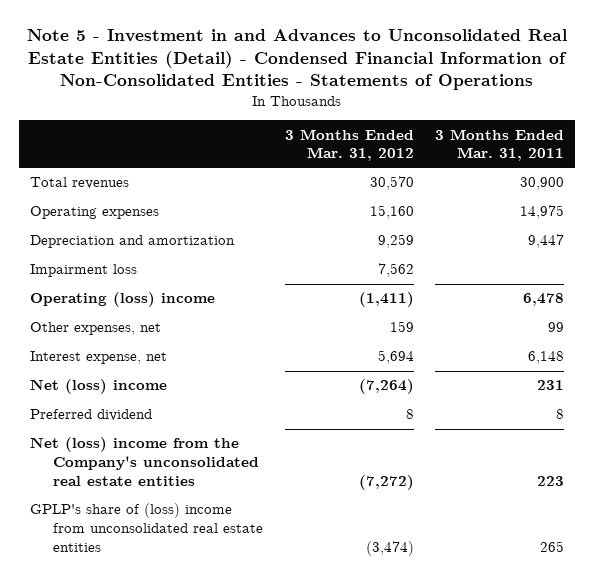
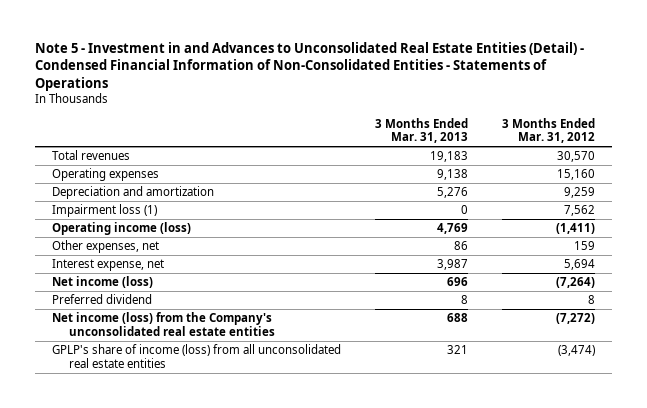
- | 3 Months Ended Mar. 31, 2012 | 3 Months Ended Mar. 31, 2011
+ | 3 Months Ended Mar. 31, 2013 | 3 Months Ended Mar. 31, 2012
- Impairment loss | 7,562 |
- Operating (loss) income | (1,411) | 6,478
+ Impairment loss (1) | 0 | 7,562
+ Operating income (loss) | 4,769 | (1,411)
- Net (loss) income | (7,264) | 231
+ Net income (loss) | 696 | (7,264)
- Net (loss) income from the Company's unconsolidated real estate entities | (7,272) | 223
- GPLP's share of (loss) income from unconsolidated real estate entities | (3,474) | 265
+ Net income (loss) from the Company's unconsolidated real estate entities | 688 | (7,272)
+ GPLP's share of income (loss) from all unconsolidated real estate entities | 321 | (3,474)

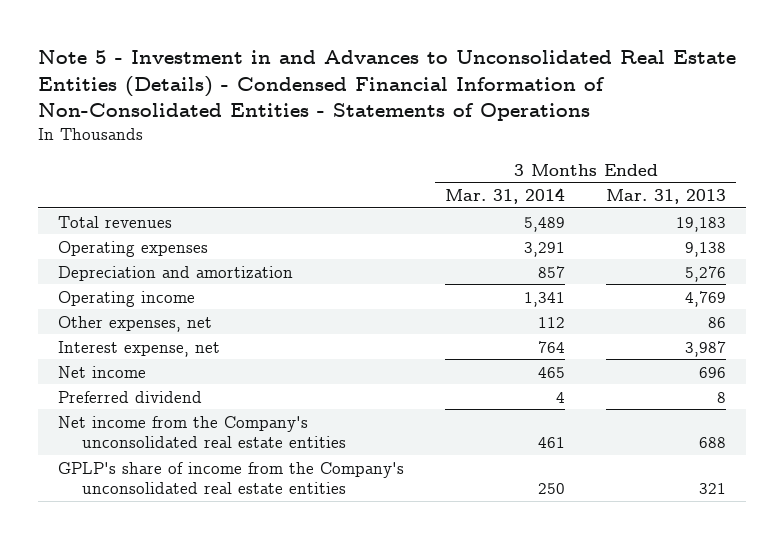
- Note 5 - Investment in and Advances to Unconsolidated Real Estate Entities (Detail) - Condensed Financial Information of Non-Consolidated Entities - Statements of Operations
+ Note 5 - Investment in and Advances to Unconsolidated Real Estate Entities (Details) - Condensed Financial Information of Non-Consolidated Entities - Statements of Operations
- | 3 Months Ended Mar. 31, 2013 | 3 Months Ended Mar. 31, 2012
+ | 3 Months Ended Mar. 31, 2014 | 3 Months Ended Mar. 31, 2013
- Impairment loss (1) | 0 | 7,562
- Operating income (loss) | 4,769 | (1,411)
+ Operating income | 1,341 | 4,769
- Net income (loss) | 696 | (7,264)
+ Net income | 465 | 696
- Net income (loss) from the Company's unconsolidated real estate entities | 688 | (7,272)
- GPLP's share of income (loss) from all unconsolidated real estate entities | 321 | (3,474)
+ Net income from the Company's unconsolidated real estate entities | 461 | 688
+ GPLP's share of income from the Company's unconsolidated real estate entities | 250 | 321

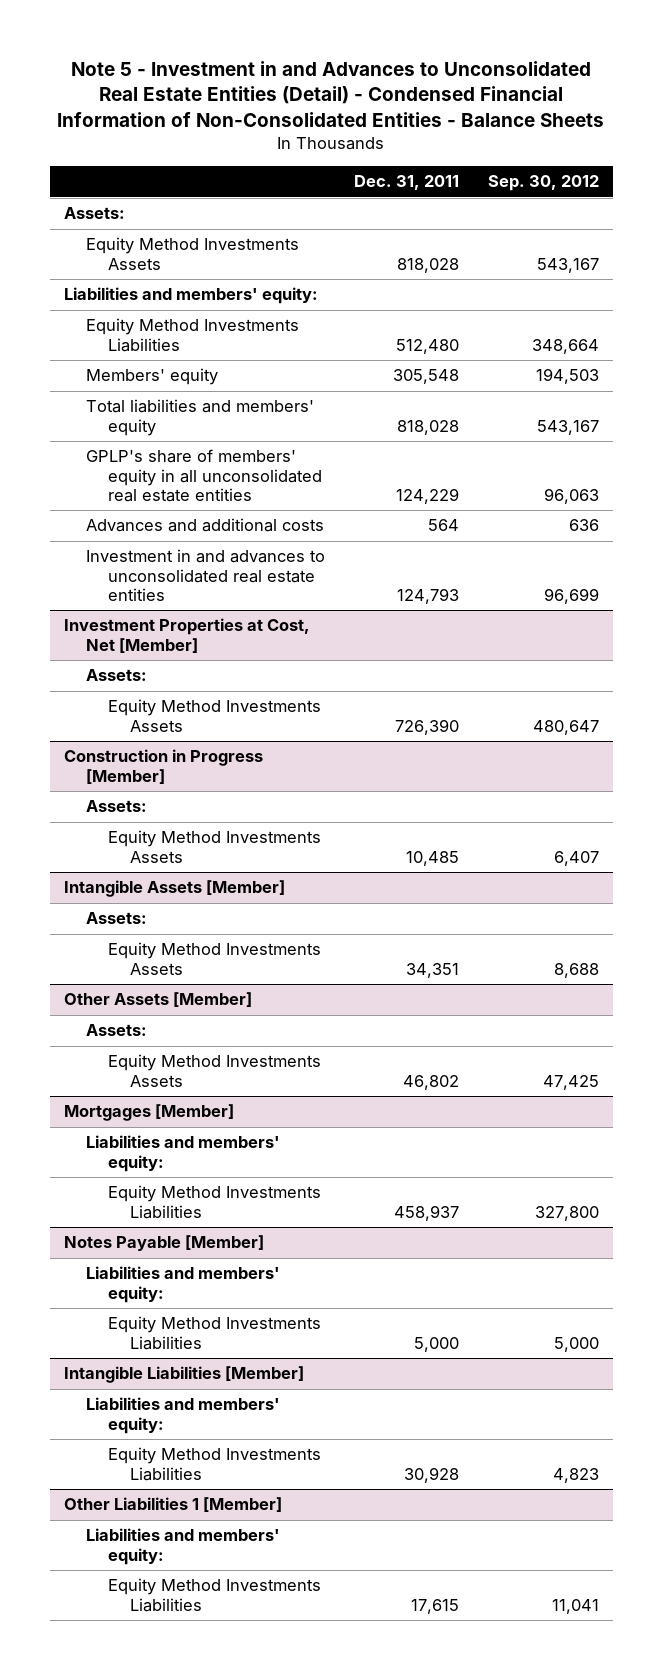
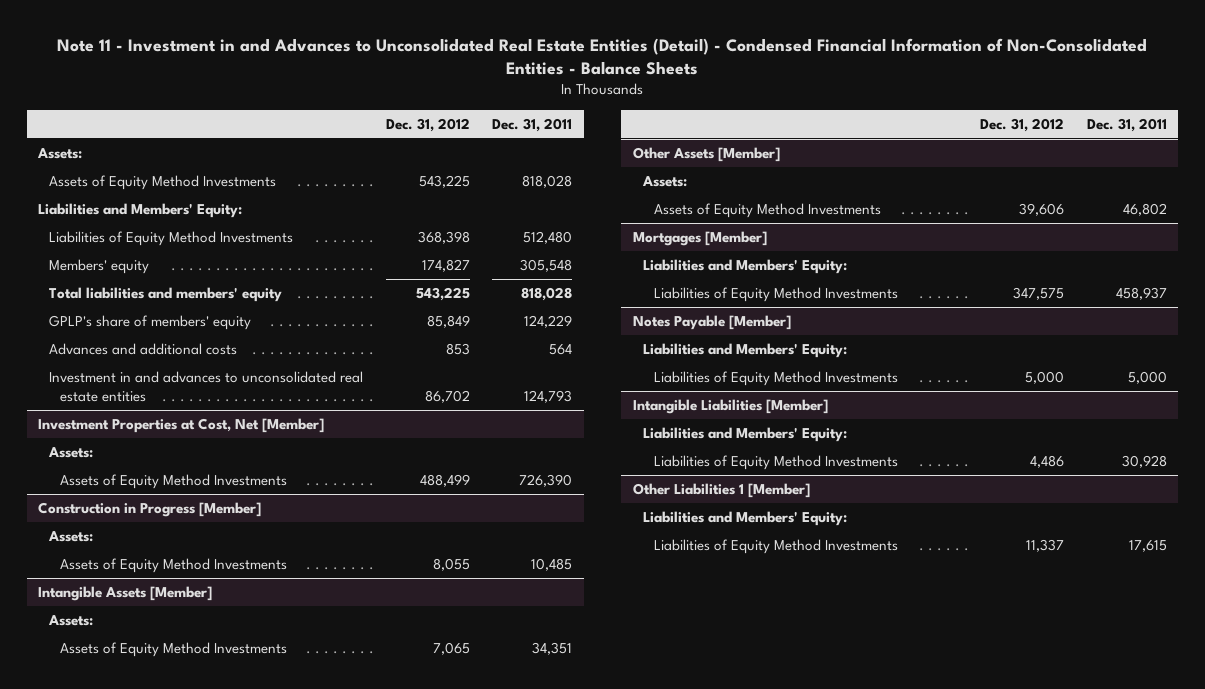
- Note 5 - Investment in and Advances to Unconsolidated Real Estate Entities (Detail) - Condensed Financial Information of Non-Consolidated Entities - Balance Sheets
+ Note 11 - Investment in and Advances to Unconsolidated Real Estate Entities (Detail) - Condensed Financial Information of Non-Consolidated Entities - Balance Sheets
- | Dec. 31, 2011 | Sep. 30, 2012
+ | Dec. 31, 2012 | Dec. 31, 2011
- Equity Method Investments Assets | 818,028 | 543,167
- Liabilities and members' equity:
- Equity Method Investments Liabilities | 512,480 | 348,664
+ Assets of Equity Method Investments | 543,225 | 818,028
+ Liabilities and Members' Equity:
+ Liabilities of Equity Method Investments | 368,398 | 512,480
- GPLP's share of members' equity in all unconsolidated real estate entities | 124,229 | 96,063
+ GPLP's share of members' equity | 85,849 | 124,229
@ Investment Properties at Cost, Net [Member]
- Equity Method Investments Assets | 726,390 | 480,647
+ Assets of Equity Method Investments | 488,499 | 726,390
@ Construction in Progress [Member]
- Equity Method Investments Assets | 10,485 | 6,407
+ Assets of Equity Method Investments | 8,055 | 10,485
@ Intangible Assets [Member]
- Equity Method Investments Assets | 34,351 | 8,688
+ Assets of Equity Method Investments | 7,065 | 34,351
@ Other Assets [Member]
- Equity Method Investments Assets | 46,802 | 47,425
+ Assets of Equity Method Investments | 39,606 | 46,802
@ Mortgages [Member]
- Liabilities and members' equity:
- Equity Method Investments Liabilities | 458,937 | 327,800
+ Liabilities and Members' Equity:
+ Liabilities of Equity Method Investments | 347,575 | 458,937
@ Notes Payable [Member]
- Liabilities and members' equity:
- Equity Method Investments Liabilities | 5,000 | 5,000
+ Liabilities and Members' Equity:
+ Liabilities of Equity Method Investments | 5,000 | 5,000
@ Intangible Liabilities [Member]
- Liabilities and members' equity:
- Equity Method Investments Liabilities | 30,928 | 4,823
+ Liabilities and Members' Equity:
+ Liabilities of Equity Method Investments | 4,486 | 30,928
@ Other Liabilities 1 [Member]
- Liabilities and members' equity:
- Equity Method Investments Liabilities | 17,615 | 11,041
+ Liabilities and Members' Equity:
+ Liabilities of Equity Method Investments | 11,337 | 17,615

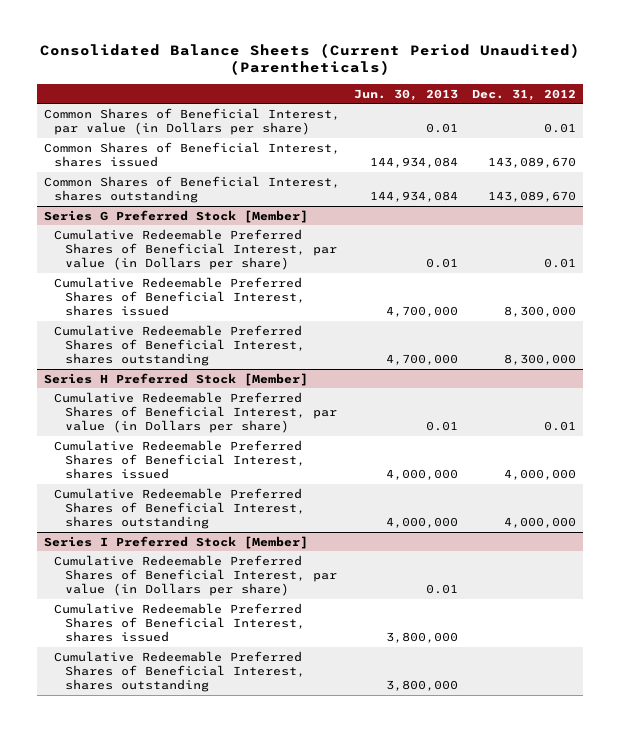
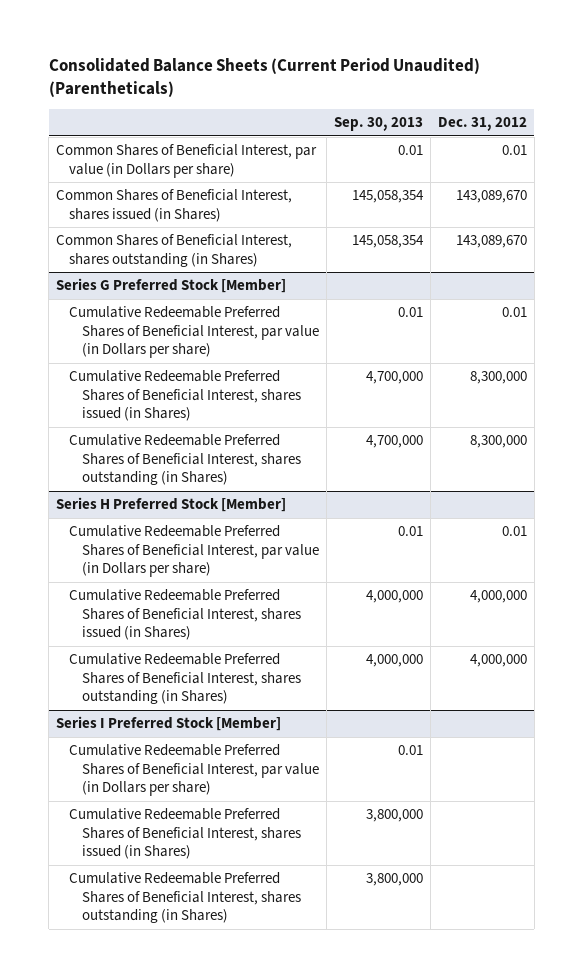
- | Jun. 30, 2013 | Dec. 31, 2012
+ | Sep. 30, 2013 | Dec. 31, 2012
- Common Shares of Beneficial Interest, shares issued | 144,934,084 | 143,089,670
- Common Shares of Beneficial Interest, shares outstanding | 144,934,084 | 143,089,670
+ Common Shares of Beneficial Interest, shares issued (in Shares) | 145,058,354 | 143,089,670
+ Common Shares of Beneficial Interest, shares outstanding (in Shares) | 145,058,354 | 143,089,670
@ Series G Preferred Stock [Member]
- Cumulative Redeemable Preferred Shares of Beneficial Interest, shares issued | 4,700,000 | 8,300,000
- Cumulative Redeemable Preferred Shares of Beneficial Interest, shares outstanding | 4,700,000 | 8,300,000
+ Cumulative Redeemable Preferred Shares of Beneficial Interest, shares issued (in Shares) | 4,700,000 | 8,300,000
+ Cumulative Redeemable Preferred Shares of Beneficial Interest, shares outstanding (in Shares) | 4,700,000 | 8,300,000
@ Series H Preferred Stock [Member]
- Cumulative Redeemable Preferred Shares of Beneficial Interest, shares issued | 4,000,000 | 4,000,000
- Cumulative Redeemable Preferred Shares of Beneficial Interest, shares outstanding | 4,000,000 | 4,000,000
+ Cumulative Redeemable Preferred Shares of Beneficial Interest, shares issued (in Shares) | 4,000,000 | 4,000,000
+ Cumulative Redeemable Preferred Shares of Beneficial Interest, shares outstanding (in Shares) | 4,000,000 | 4,000,000
@ Series I Preferred Stock [Member]
- Cumulative Redeemable Preferred Shares of Beneficial Interest, shares issued | 3,800,000 |
- Cumulative Redeemable Preferred Shares of Beneficial Interest, shares outstanding | 3,800,000 |
+ Cumulative Redeemable Preferred Shares of Beneficial Interest, shares issued (in Shares) | 3,800,000 |
+ Cumulative Redeemable Preferred Shares of Beneficial Interest, shares outstanding (in Shares) | 3,800,000 |

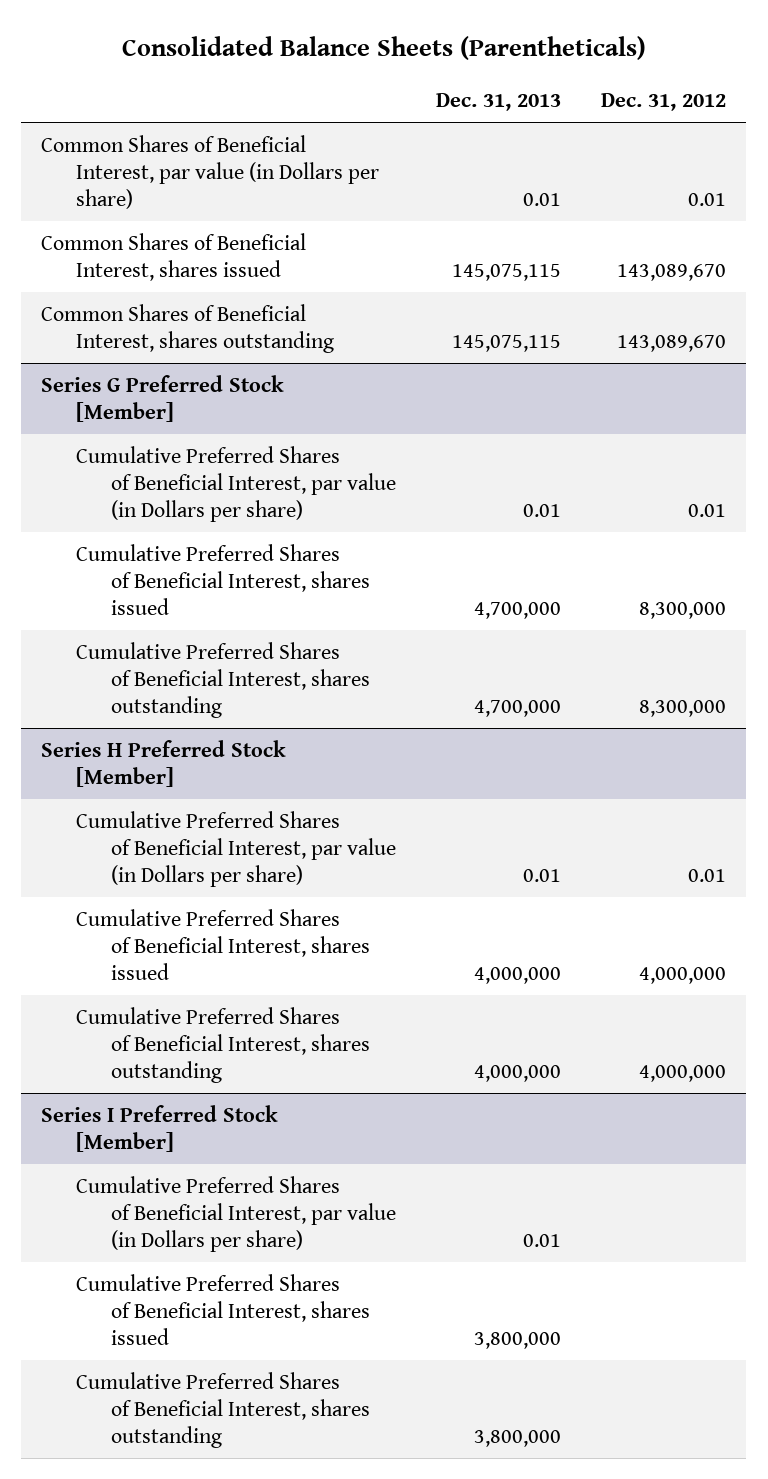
- Consolidated Balance Sheets (Current Period Unaudited) (Parentheticals)
+ Consolidated Balance Sheets (Parentheticals)
- | Sep. 30, 2013 | Dec. 31, 2012
+ | Dec. 31, 2013 | Dec. 31, 2012
- Common Shares of Beneficial Interest, shares issued (in Shares) | 145,058,354 | 143,089,670
- Common Shares of Beneficial Interest, shares outstanding (in Shares) | 145,058,354 | 143,089,670
+ Common Shares of Beneficial Interest, shares issued | 145,075,115 | 143,089,670
+ Common Shares of Beneficial Interest, shares outstanding | 145,075,115 | 143,089,670
@ Series G Preferred Stock [Member]
- Cumulative Redeemable Preferred Shares of Beneficial Interest, par value (in Dollars per share) | 0.01 | 0.01
- Cumulative Redeemable Preferred Shares of Beneficial Interest, shares issued (in Shares) | 4,700,000 | 8,300,000
- Cumulative Redeemable Preferred Shares of Beneficial Interest, shares outstanding (in Shares) | 4,700,000 | 8,300,000
+ Cumulative Preferred Shares of Beneficial Interest, par value (in Dollars per share) | 0.01 | 0.01
+ Cumulative Preferred Shares of Beneficial Interest, shares issued | 4,700,000 | 8,300,000
+ Cumulative Preferred Shares of Beneficial Interest, shares outstanding | 4,700,000 | 8,300,000
@ Series H Preferred Stock [Member]
- Cumulative Redeemable Preferred Shares of Beneficial Interest, par value (in Dollars per share) | 0.01 | 0.01
- Cumulative Redeemable Preferred Shares of Beneficial Interest, shares issued (in Shares) | 4,000,000 | 4,000,000
- Cumulative Redeemable Preferred Shares of Beneficial Interest, shares outstanding (in Shares) | 4,000,000 | 4,000,000
+ Cumulative Preferred Shares of Beneficial Interest, par value (in Dollars per share) | 0.01 | 0.01
+ Cumulative Preferred Shares of Beneficial Interest, shares issued | 4,000,000 | 4,000,000
+ Cumulative Preferred Shares of Beneficial Interest, shares outstanding | 4,000,000 | 4,000,000
@ Series I Preferred Stock [Member]
- Cumulative Redeemable Preferred Shares of Beneficial Interest, par value (in Dollars per share) | 0.01 |
- Cumulative Redeemable Preferred Shares of Beneficial Interest, shares issued (in Shares) | 3,800,000 |
- Cumulative Redeemable Preferred Shares of Beneficial Interest, shares outstanding (in Shares) | 3,800,000 |
+ Cumulative Preferred Shares of Beneficial Interest, par value (in Dollars per share) | 0.01 |
+ Cumulative Preferred Shares of Beneficial Interest, shares issued | 3,800,000 |
+ Cumulative Preferred Shares of Beneficial Interest, shares outstanding | 3,800,000 |

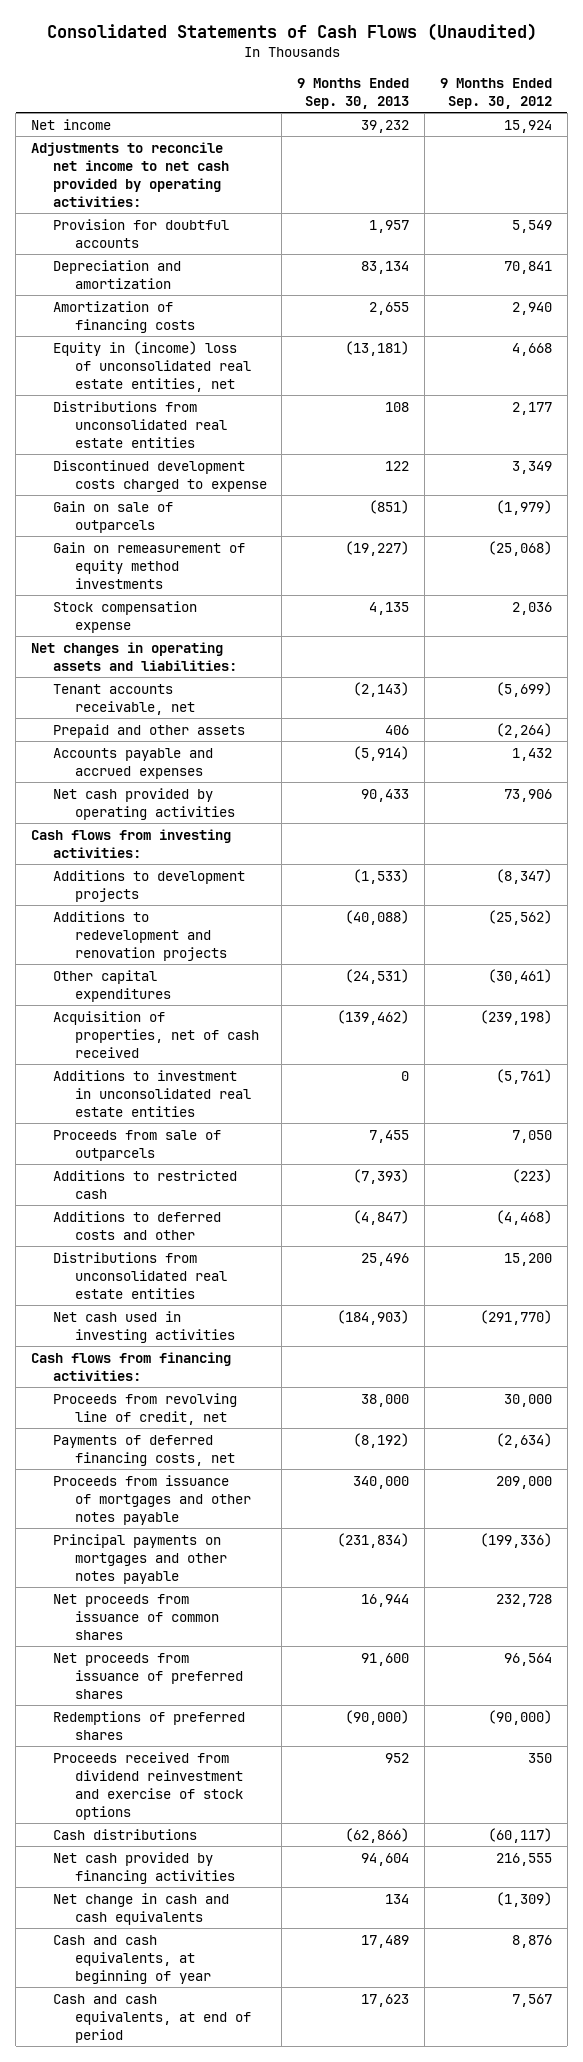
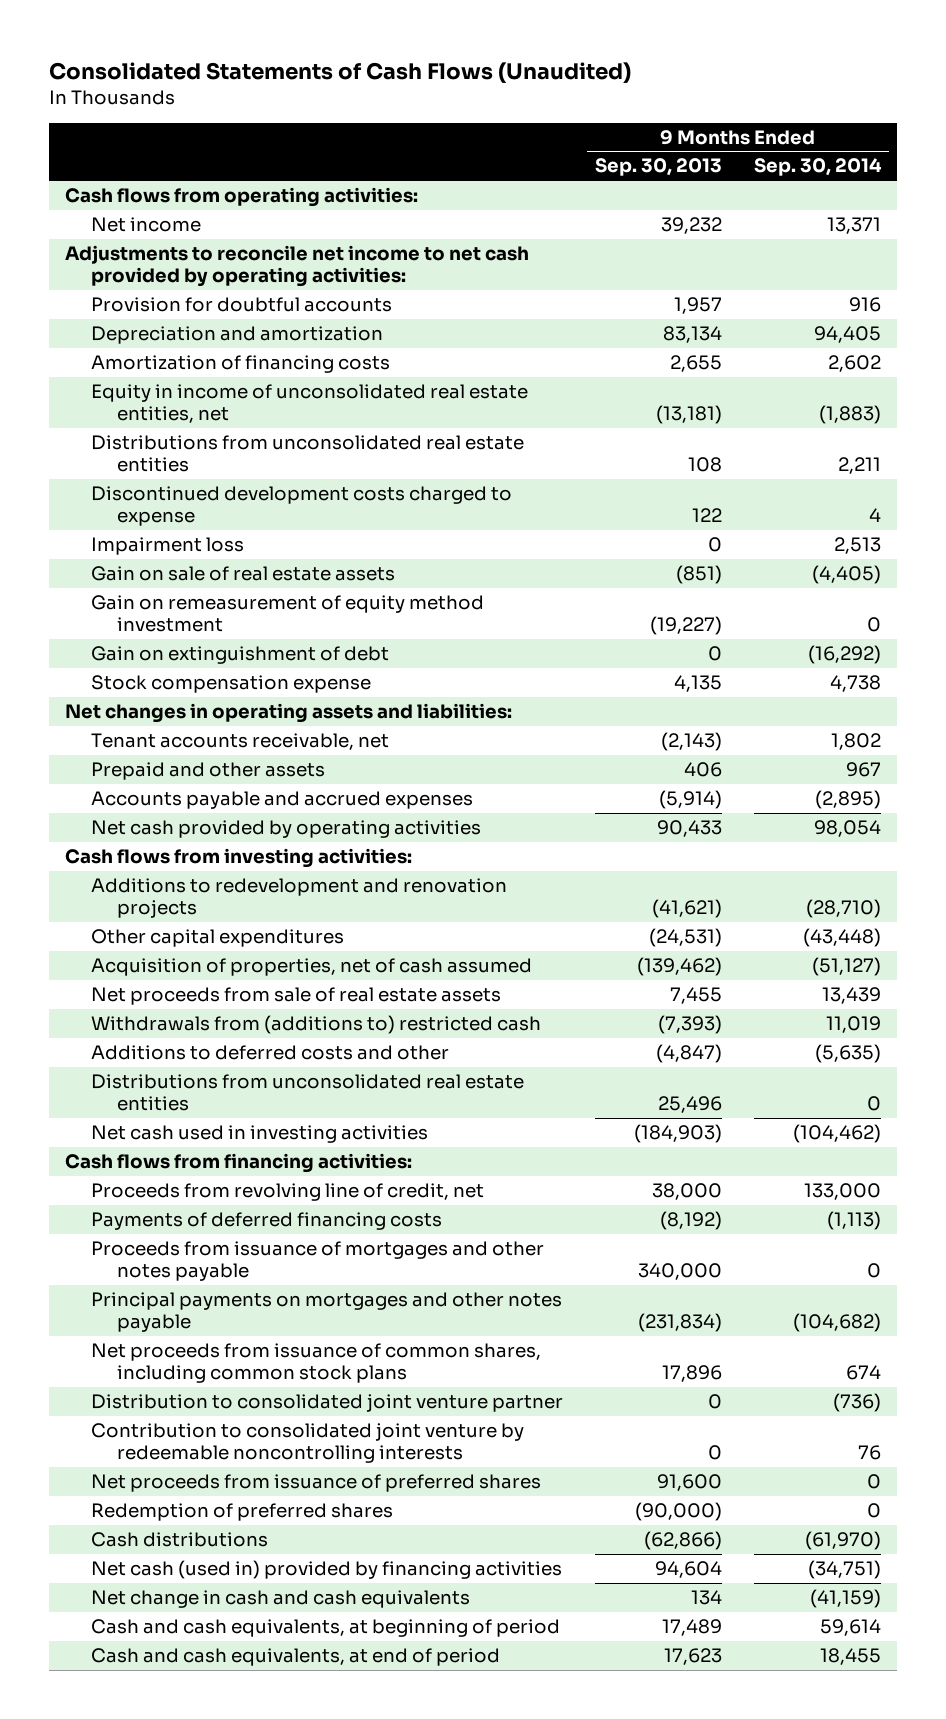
- | 9 Months Ended Sep. 30, 2013 | 9 Months Ended Sep. 30, 2012
+ | 9 Months Ended Sep. 30, 2013 | 9 Months Ended Sep. 30, 2014
+ Cash flows from operating activities:
- Equity in (income) loss of unconsolidated real estate entities, net | (13,181) | 4,668
+ Equity in income of unconsolidated real estate entities, net | (13,181) | (1,883)
- Gain on sale of outparcels | (851) | (1,979)
- Gain on remeasurement of equity method investments | (19,227) | (25,068)
+ Impairment loss | 0 | 2,513
+ Gain on sale of real estate assets | (851) | (4,405)
+ Gain on remeasurement of equity method investment | (19,227) | 0
+ Gain on extinguishment of debt | 0 | (16,292)
- Additions to development projects | (1,533) | (8,347)
- Additions to redevelopment and renovation projects | (40,088) | (25,562)
+ Additions to redevelopment and renovation projects | (41,621) | (28,710)
- Acquisition of properties, net of cash received | (139,462) | (239,198)
- Additions to investment in unconsolidated real estate entities | 0 | (5,761)
- Proceeds from sale of outparcels | 7,455 | 7,050
- Additions to restricted cash | (7,393) | (223)
+ Acquisition of properties, net of cash assumed | (139,462) | (51,127)
+ Net proceeds from sale of real estate assets | 7,455 | 13,439
+ Withdrawals from (additions to) restricted cash | (7,393) | 11,019
- Payments of deferred financing costs, net | (8,192) | (2,634)
+ Payments of deferred financing costs | (8,192) | (1,113)
- Net proceeds from issuance of common shares | 16,944 | 232,728
+ Net proceeds from issuance of common shares, including common stock plans | 17,896 | 674
+ Distribution to consolidated joint venture partner | 0 | (736)
+ Contribution to consolidated joint venture by redeemable noncontrolling interests | 0 | 76
- Redemptions of preferred shares | (90,000) | (90,000)
- Proceeds received from dividend reinvestment and exercise of stock options | 952 | 350
+ Redemption of preferred shares | (90,000) | 0
- Net cash provided by financing activities | 94,604 | 216,555
+ Net cash (used in) provided by financing activities | 94,604 | (34,751)
- Cash and cash equivalents, at beginning of year | 17,489 | 8,876
+ Cash and cash equivalents, at beginning of period | 17,489 | 59,614

